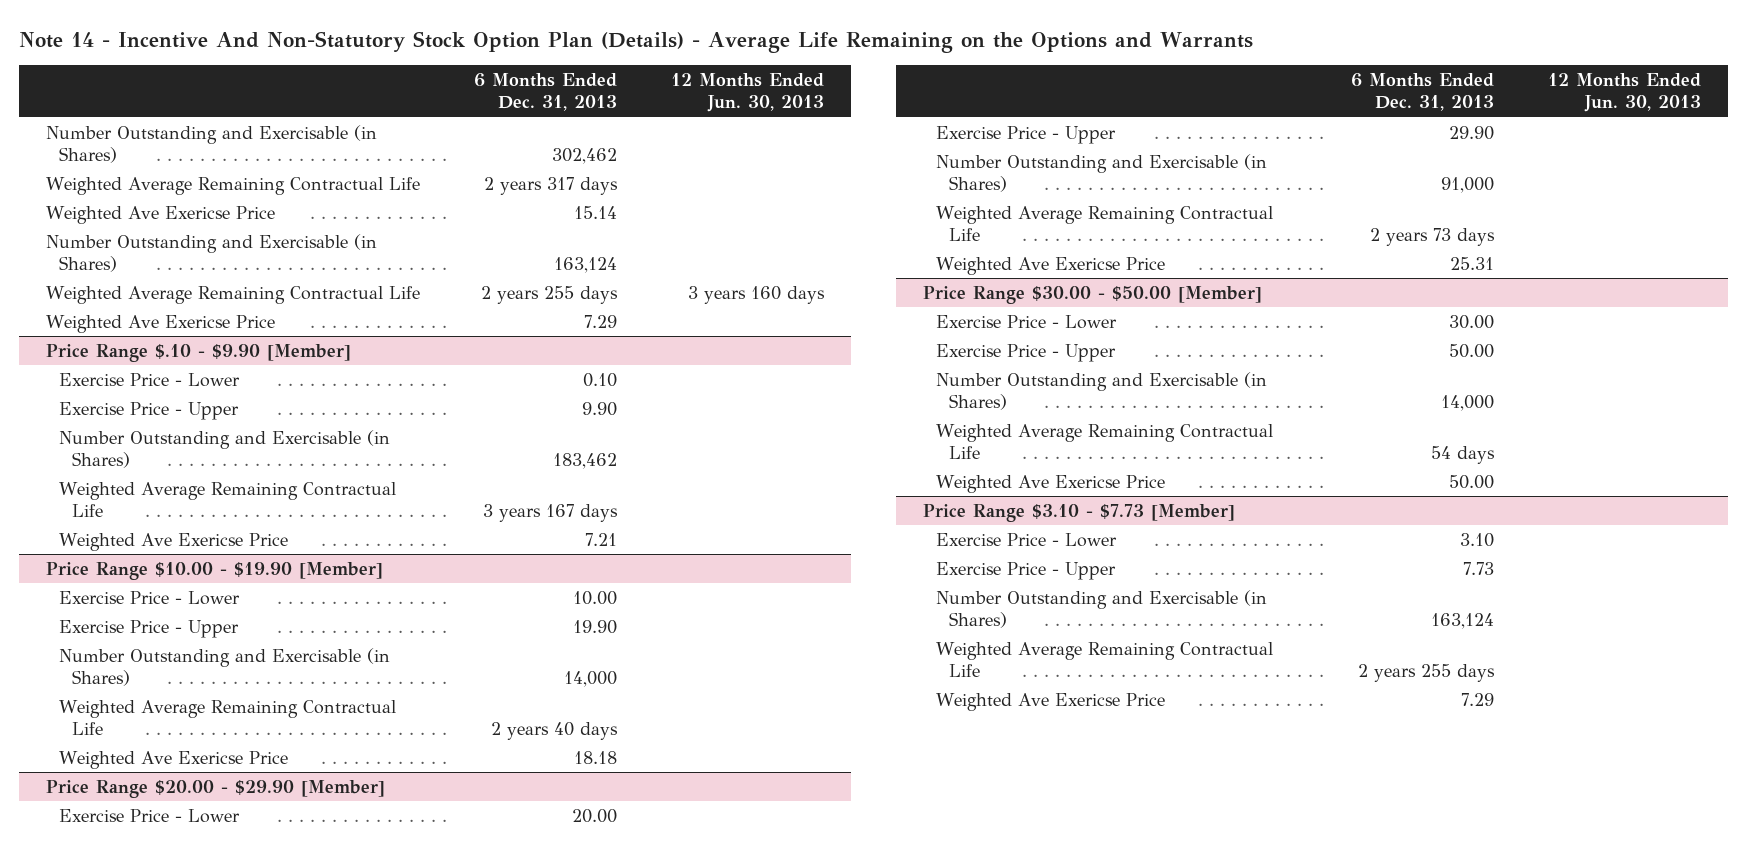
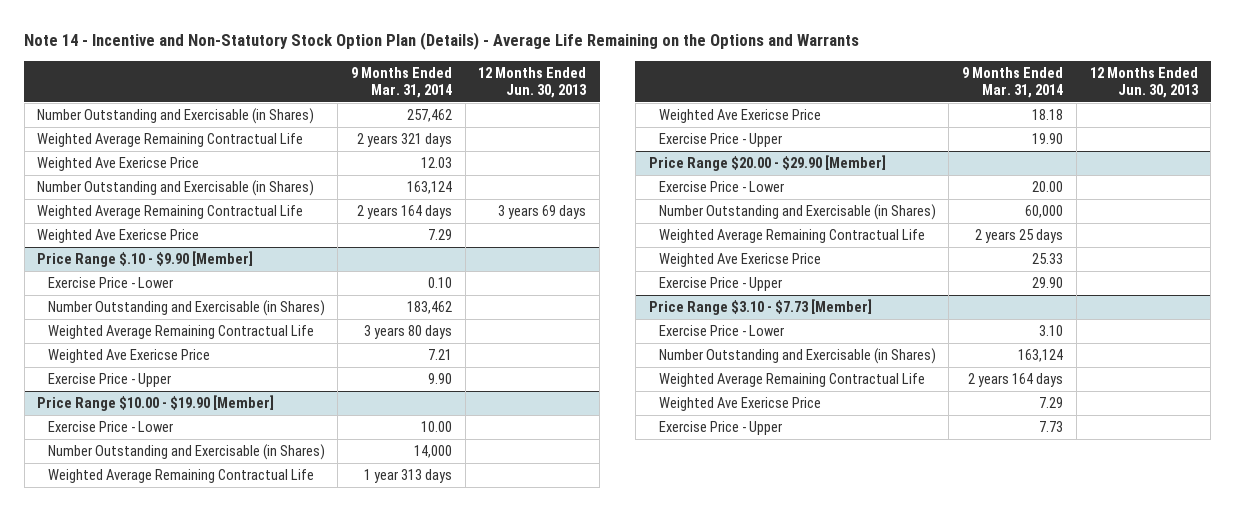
- Note 14 - Incentive And Non-Statutory Stock Option Plan (Details) - Average Life Remaining on the Options and Warrants
+ Note 14 - Incentive and Non-Statutory Stock Option Plan (Details) - Average Life Remaining on the Options and Warrants
- | 6 Months Ended Dec. 31, 2013 | 12 Months Ended Jun. 30, 2013
+ | 9 Months Ended Mar. 31, 2014 | 12 Months Ended Jun. 30, 2013
- Weighted Average Remaining Contractual Life | 2 years 255 days | 3 years 160 days
+ Weighted Average Remaining Contractual Life | 2 years 164 days | 3 years 69 days
@ Price Range $.10 - $9.90 [Member]
moved down: Exercise Price - Upper | 9.90 |
@ Price Range $10.00 - $19.90 [Member]
moved down: Exercise Price - Upper | 19.90 |
- Price Range $30.00 - $50.00 [Member]
- Exercise Price - Lower | 30.00 |
- Exercise Price - Upper | 50.00 |
- Number Outstanding and Exercisable (in Shares) | 14,000 |
- Weighted Average Remaining Contractual Life | 54 days |
- Weighted Ave Exericse Price | 50.00 |
@ Price Range $20.00 - $29.90 [Member]
moved down: Exercise Price - Upper | 29.90 |
@ Price Range $3.10 - $7.73 [Member]
moved down: Exercise Price - Upper | 7.73 |

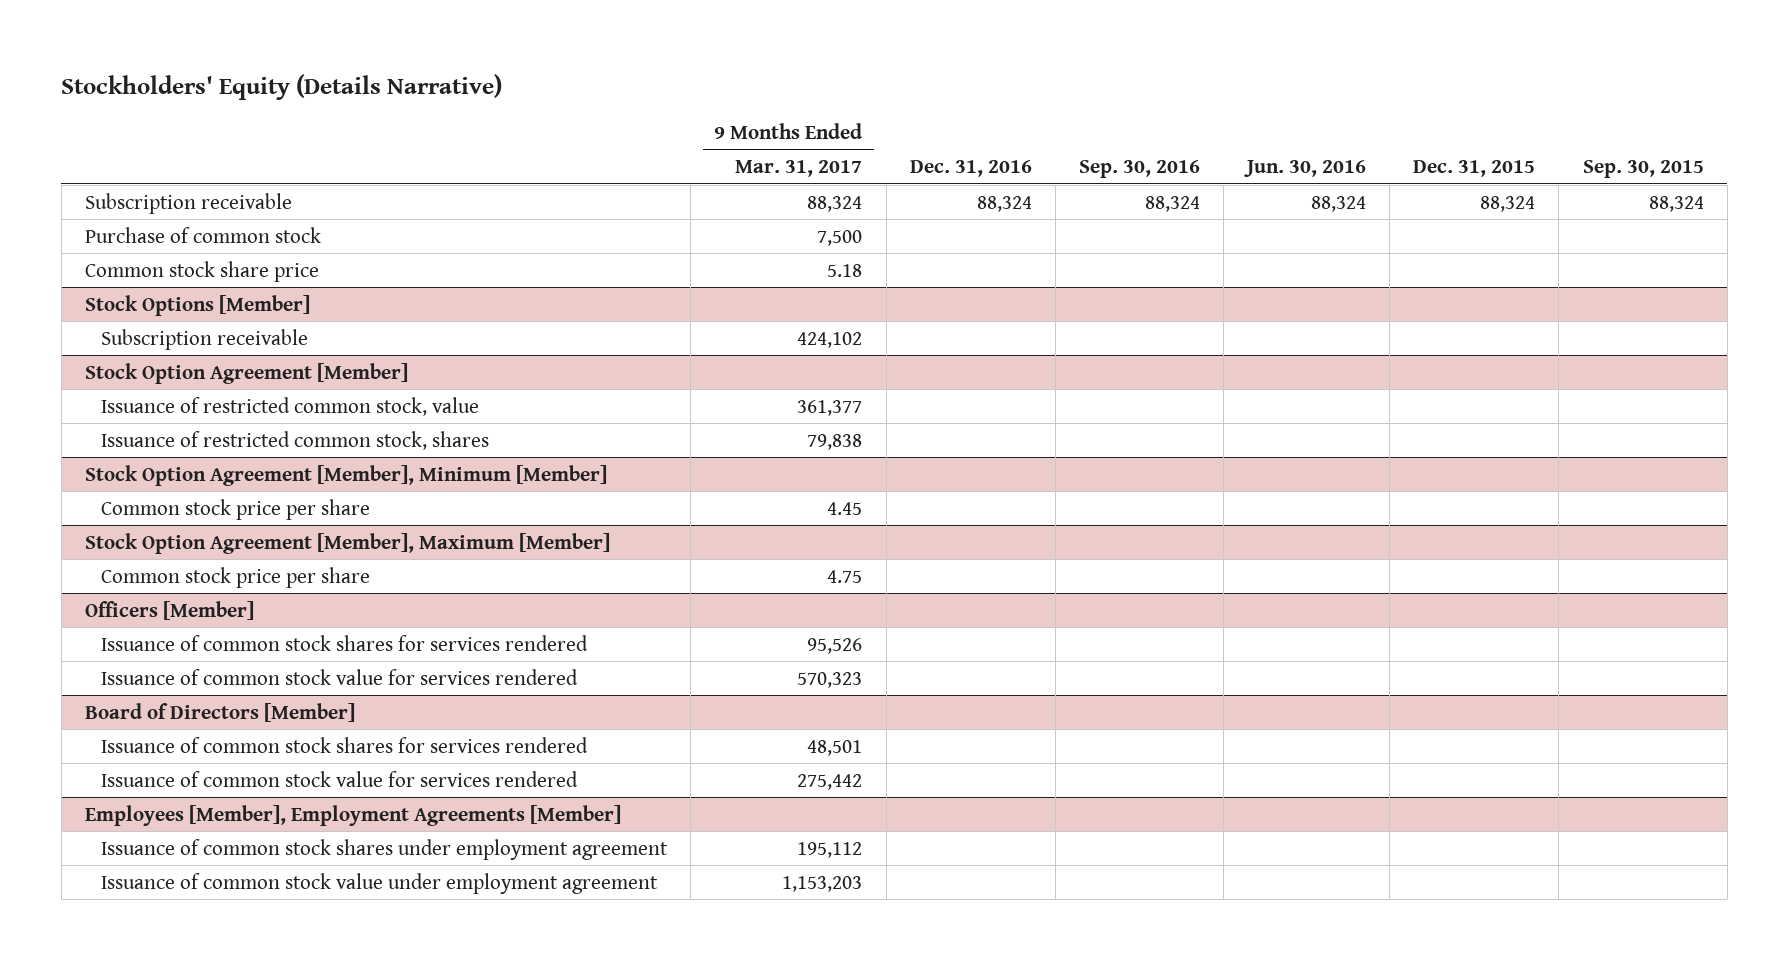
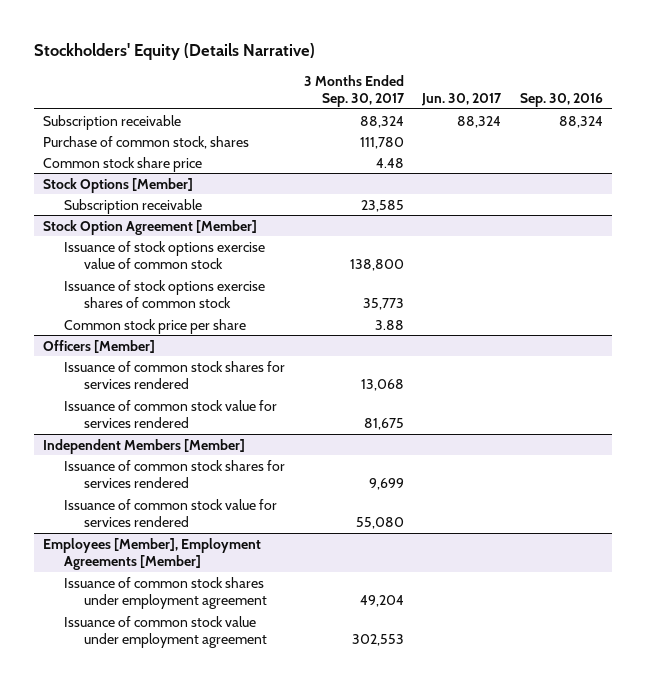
- | 9 Months Ended Mar. 31, 2017 | Dec. 31, 2016 | Sep. 30, 2016 | Jun. 30, 2016 | Dec. 31, 2015 | Sep. 30, 2015
+ | 3 Months Ended Sep. 30, 2017 | Jun. 30, 2017 | Sep. 30, 2016
- Purchase of common stock | 7,500 | | | | |
+ Purchase of common stock, shares | 111,780 | |
@ Stock Option Agreement [Member]
- Issuance of restricted common stock, value | 361,377 | | | | |
- Issuance of restricted common stock, shares | 79,838 | | | | |
- Stock Option Agreement [Member], Minimum [Member]
- Common stock price per share | 4.45 | | | | |
- Stock Option Agreement [Member], Maximum [Member]
- Common stock price per share | 4.75 | | | | |
@ Stock Option Agreement [Member]
+ Issuance of stock options exercise value of common stock | 138,800 | |
+ Issuance of stock options exercise shares of common stock | 35,773 | |
+ Common stock price per share | 3.88 | |
- Board of Directors [Member]
- Issuance of common stock shares for services rendered | 48,501 | | | | |
- Issuance of common stock value for services rendered | 275,442 | | | | |
+ Independent Members [Member]
+ Issuance of common stock shares for services rendered | 9,699 | |
+ Issuance of common stock value for services rendered | 55,080 | |

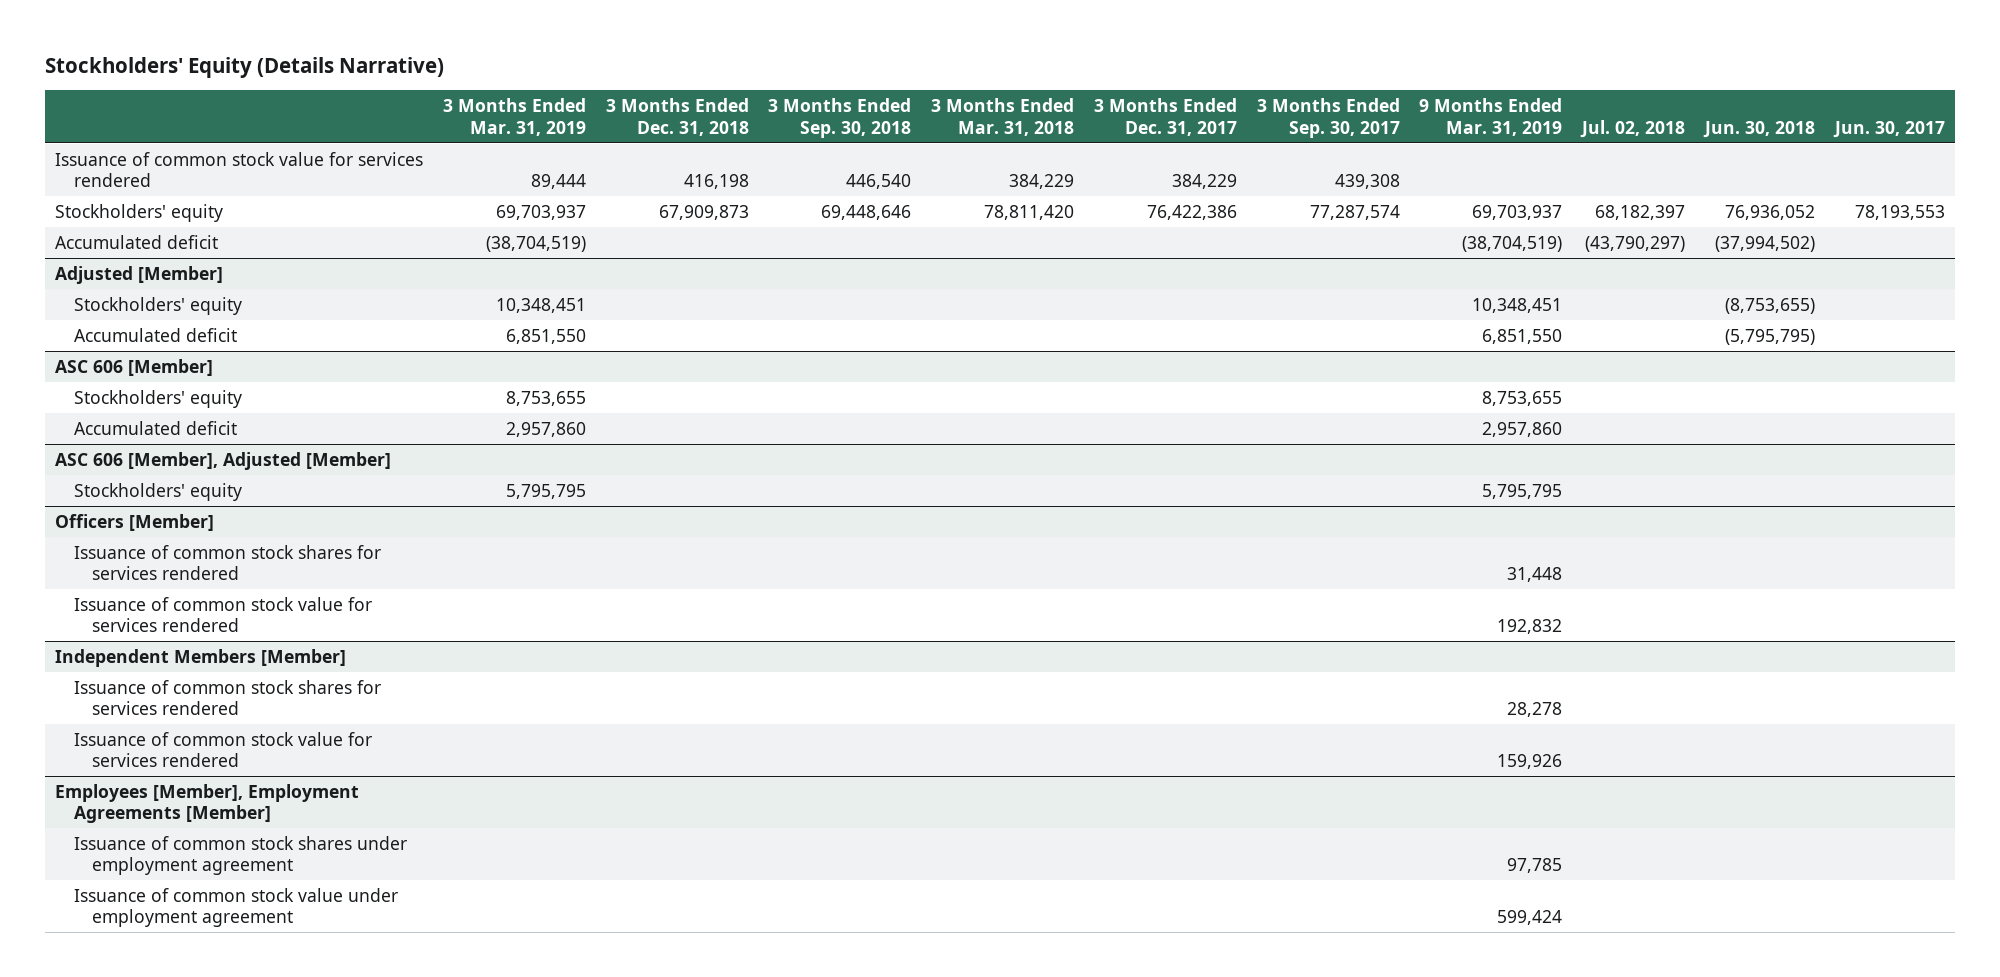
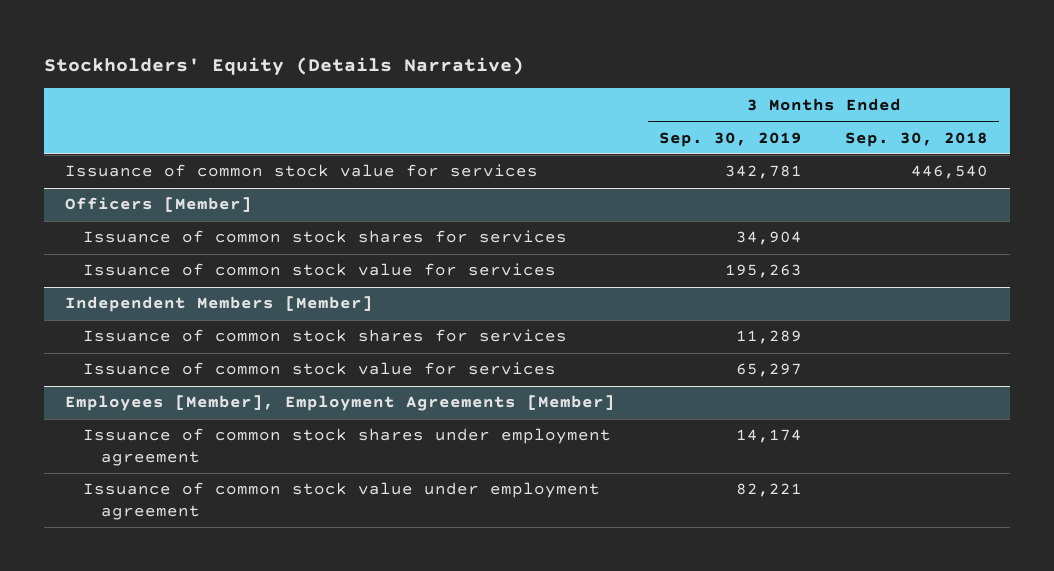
- | 3 Months Ended Mar. 31, 2019 | 3 Months Ended Dec. 31, 2018 | 3 Months Ended Sep. 30, 2018 | 3 Months Ended Mar. 31, 2018 | 3 Months Ended Dec. 31, 2017 | 3 Months Ended Sep. 30, 2017 | 9 Months Ended Mar. 31, 2019 | Jul. 02, 2018 | Jun. 30, 2018 | Jun. 30, 2017
+ | 3 Months Ended Sep. 30, 2019 | 3 Months Ended Sep. 30, 2018
- Issuance of common stock value for services rendered | 89,444 | 416,198 | 446,540 | 384,229 | 384,229 | 439,308 | | | |
- Stockholders' equity | 69,703,937 | 67,909,873 | 69,448,646 | 78,811,420 | 76,422,386 | 77,287,574 | 69,703,937 | 68,182,397 | 76,936,052 | 78,193,553
- Accumulated deficit | (38,704,519) | | | | | | (38,704,519) | (43,790,297) | (37,994,502) |
- Adjusted [Member]
- Stockholders' equity | 10,348,451 | | | | | | 10,348,451 | | (8,753,655) |
- Accumulated deficit | 6,851,550 | | | | | | 6,851,550 | | (5,795,795) |
- ASC 606 [Member]
- Stockholders' equity | 8,753,655 | | | | | | 8,753,655 | | |
- Accumulated deficit | 2,957,860 | | | | | | 2,957,860 | | |
- ASC 606 [Member], Adjusted [Member]
- Stockholders' equity | 5,795,795 | | | | | | 5,795,795 | | |
+ Issuance of common stock value for services | 342,781 | 446,540
@ Officers [Member]
- Issuance of common stock shares for services rendered | | | | | | | 31,448 | | |
- Issuance of common stock value for services rendered | | | | | | | 192,832 | | |
+ Issuance of common stock shares for services | 34,904 |
+ Issuance of common stock value for services | 195,263 |
@ Independent Members [Member]
- Issuance of common stock shares for services rendered | | | | | | | 28,278 | | |
- Issuance of common stock value for services rendered | | | | | | | 159,926 | | |
+ Issuance of common stock shares for services | 11,289 |
+ Issuance of common stock value for services | 65,297 |

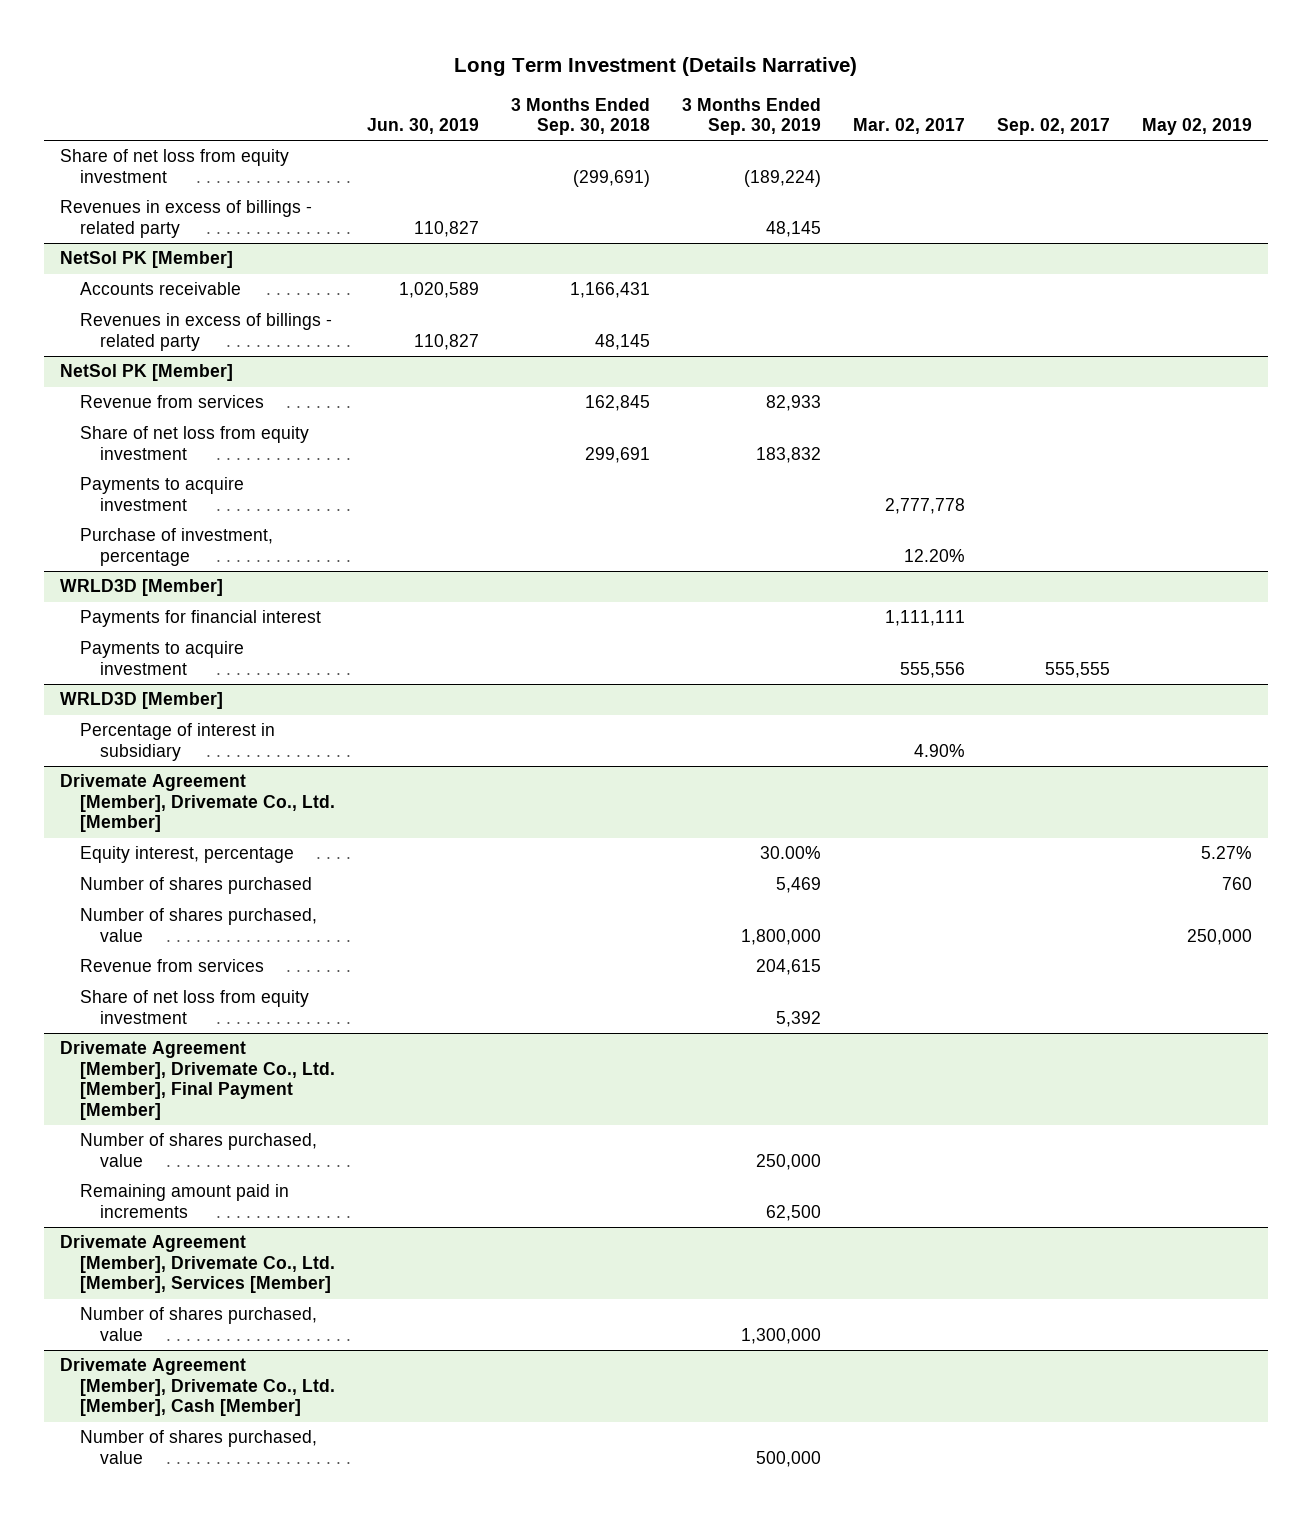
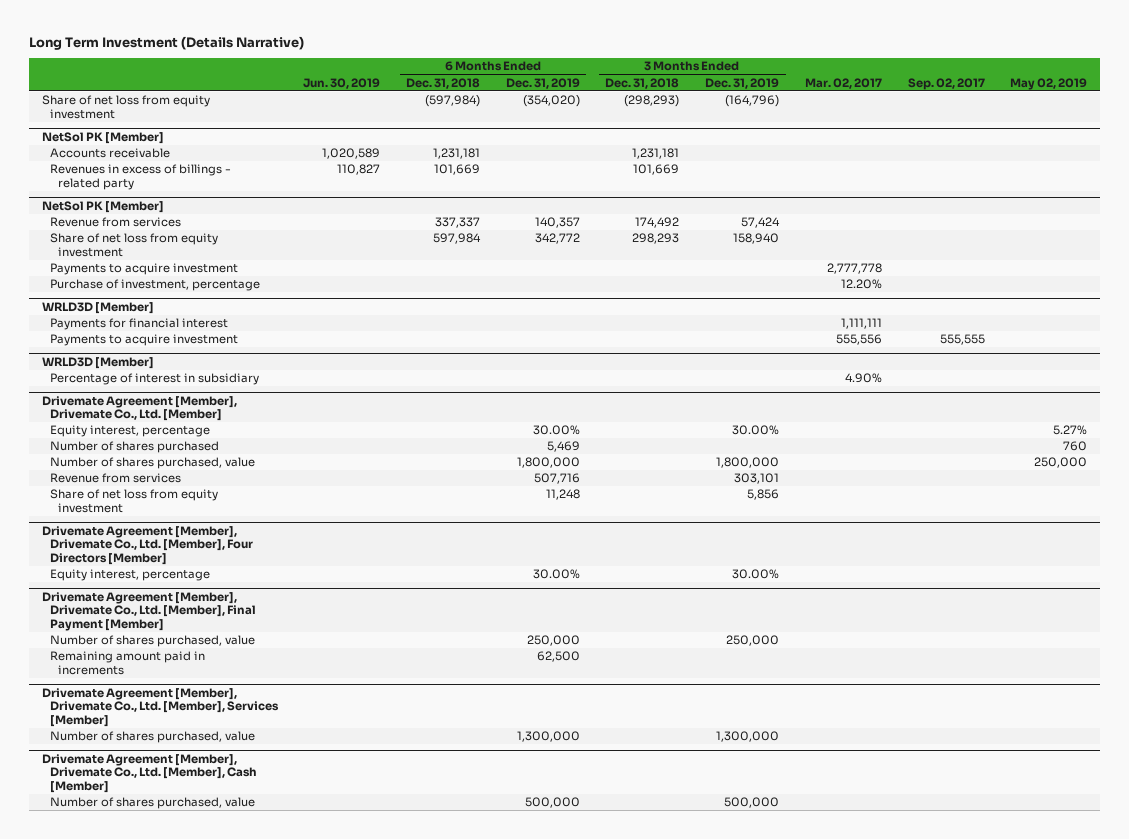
- | Jun. 30, 2019 | 3 Months Ended Sep. 30, 2018 | 3 Months Ended Sep. 30, 2019 | Mar. 02, 2017 | Sep. 02, 2017 | May 02, 2019
+ | Jun. 30, 2019 | 6 Months Ended Dec. 31, 2018 | 6 Months Ended Dec. 31, 2019 | 3 Months Ended Dec. 31, 2018 | 3 Months Ended Dec. 31, 2019 | Mar. 02, 2017 | Sep. 02, 2017 | May 02, 2019
- Revenues in excess of billings - related party | 110,827 | | 48,145 | | |
+ Drivemate Agreement [Member], Drivemate Co., Ltd. [Member], Four Directors [Member]
+ Equity interest, percentage | | | 30.00% | | 30.00% | | |

